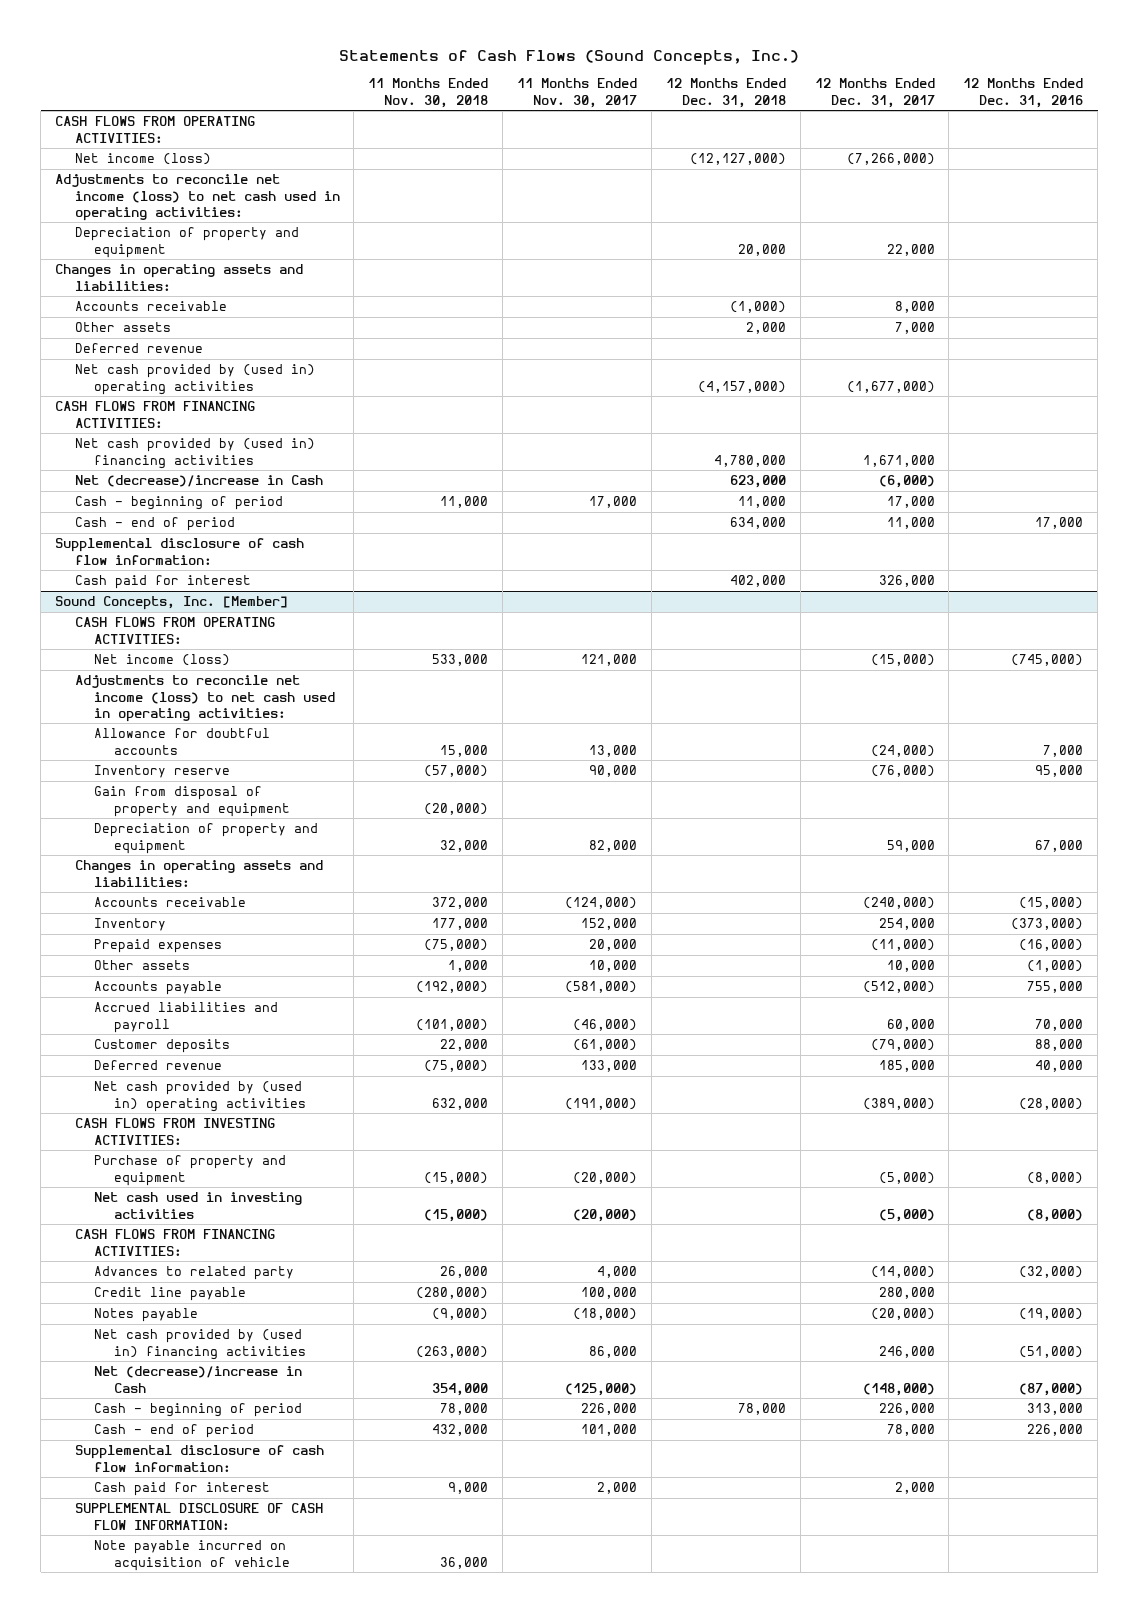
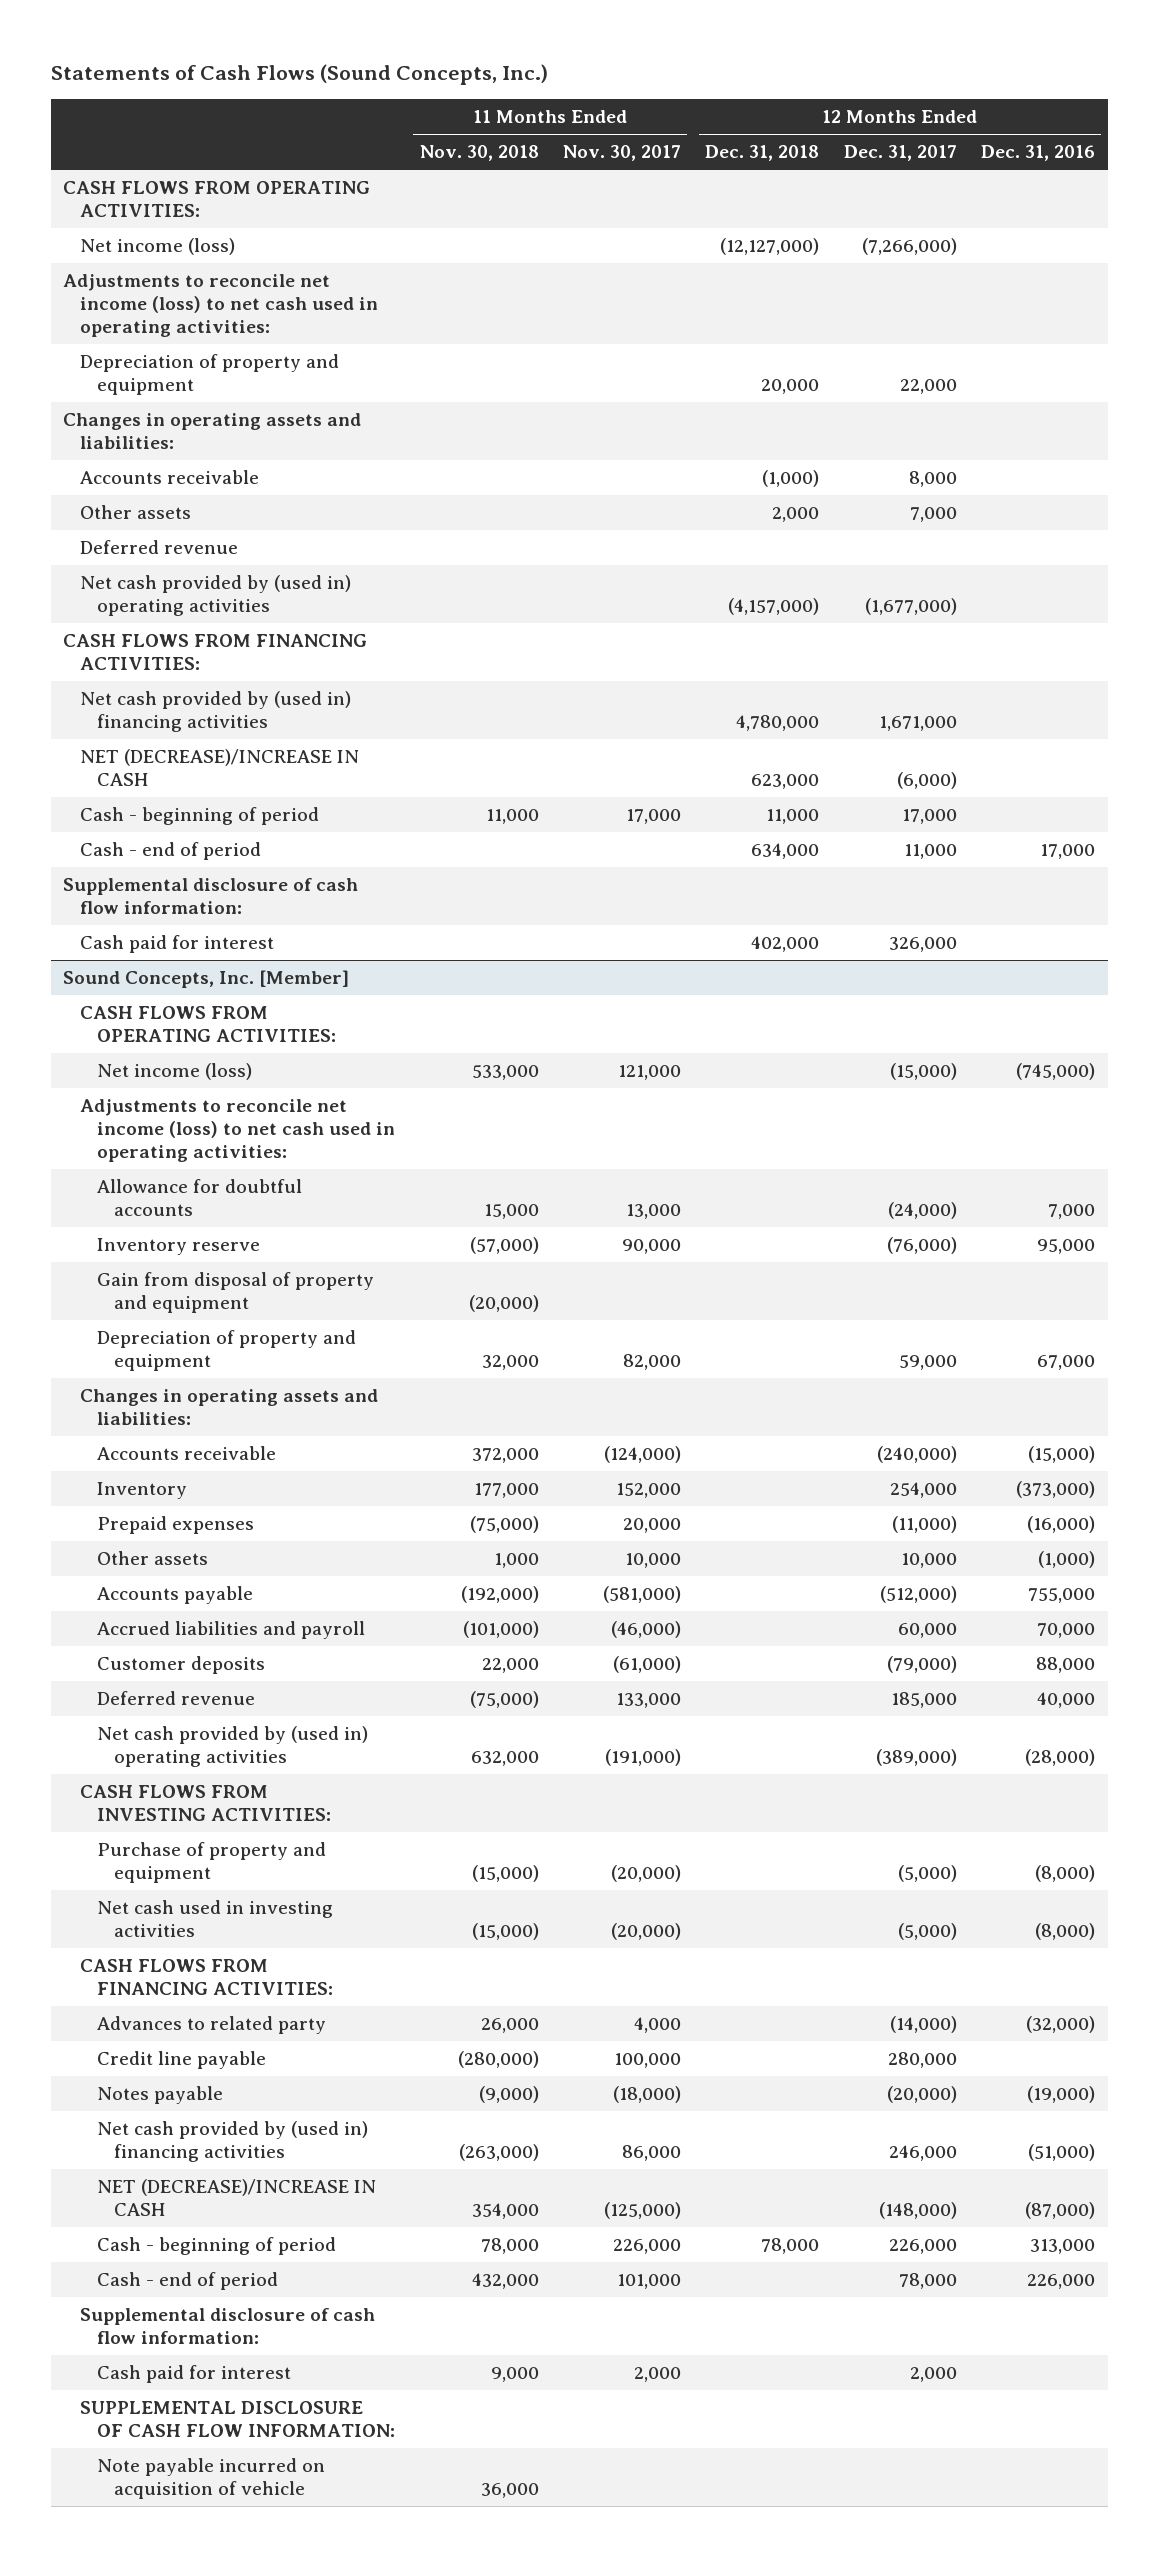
- Net (decrease)/increase in Cash | | | 623,000 | (6,000) |
+ NET (DECREASE)/INCREASE IN CASH | | | 623,000 | (6,000) |
@ Sound Concepts, Inc. [Member]
- Net (decrease)/increase in Cash | 354,000 | (125,000) | | (148,000) | (87,000)
+ NET (DECREASE)/INCREASE IN CASH | 354,000 | (125,000) | | (148,000) | (87,000)

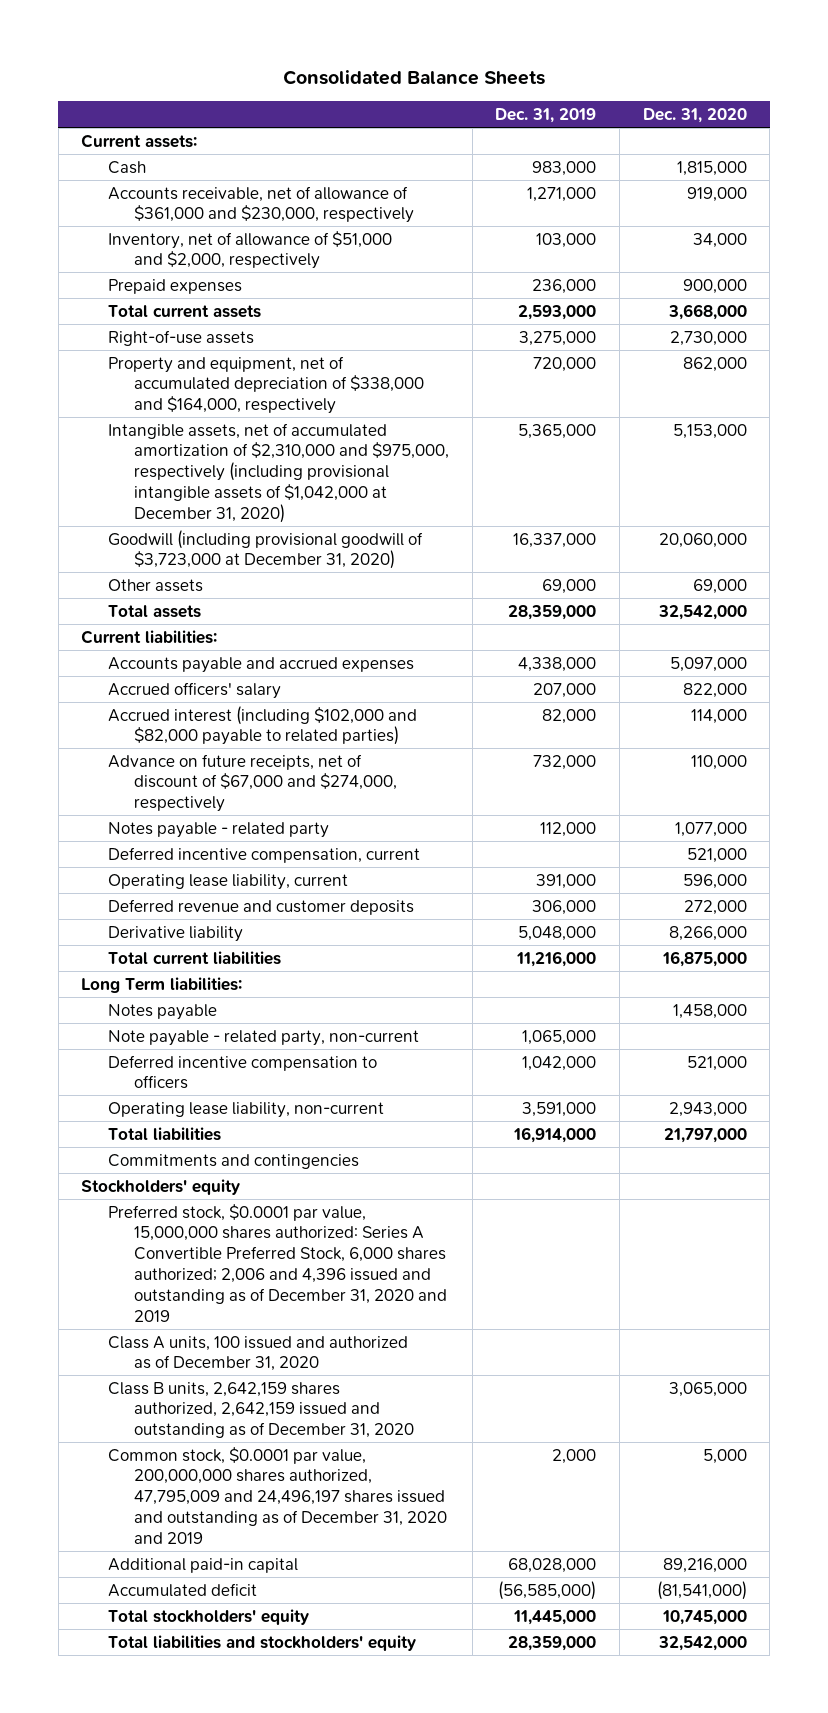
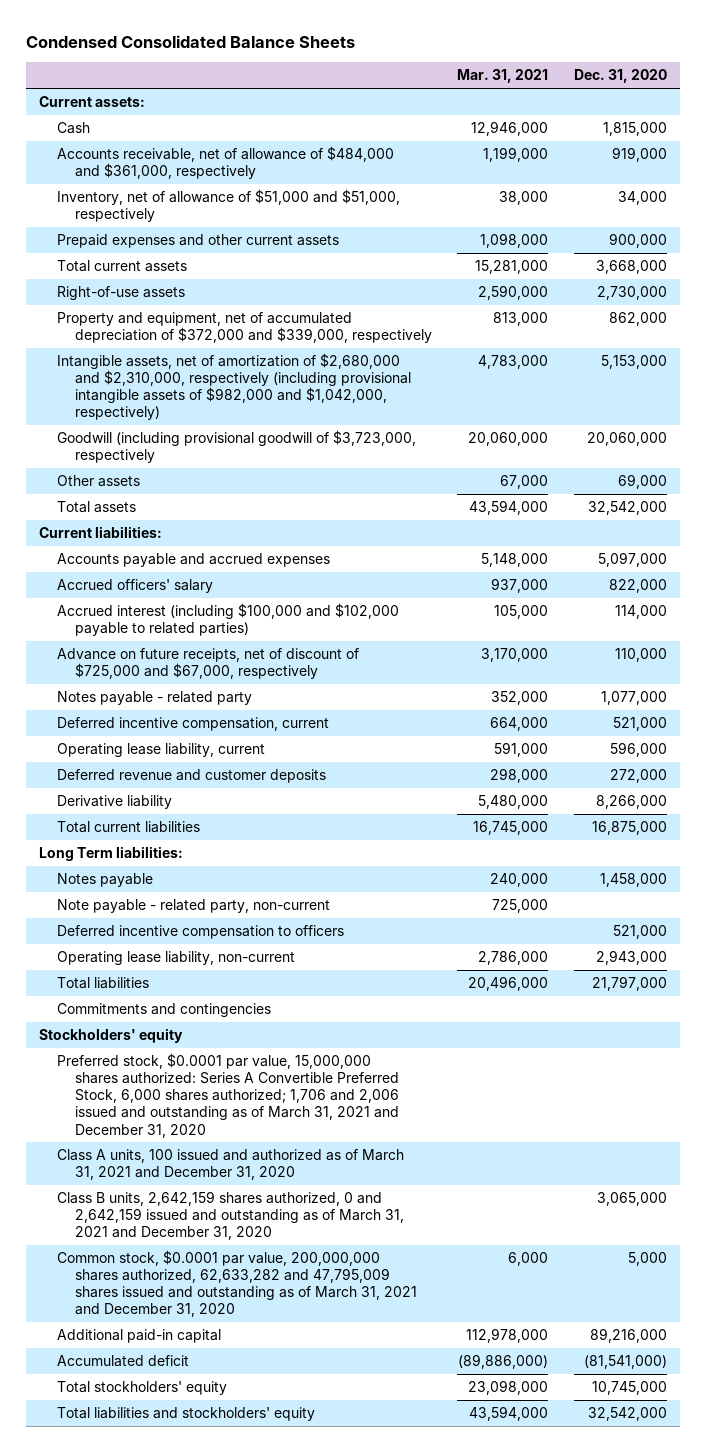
- Consolidated Balance Sheets
+ Condensed Consolidated Balance Sheets
- | Dec. 31, 2019 | Dec. 31, 2020
+ | Mar. 31, 2021 | Dec. 31, 2020
- Accounts receivable, net of allowance of $361,000 and $230,000, respectively | 1,271,000 | 919,000
- Inventory, net of allowance of $51,000 and $2,000, respectively | 103,000 | 34,000
- Prepaid expenses | 236,000 | 900,000
+ Accounts receivable, net of allowance of $484,000 and $361,000, respectively | 1,199,000 | 919,000
+ Inventory, net of allowance of $51,000 and $51,000, respectively | 38,000 | 34,000
+ Prepaid expenses and other current assets | 1,098,000 | 900,000
- Property and equipment, net of accumulated depreciation of $338,000 and $164,000, respectively | 720,000 | 862,000
- Intangible assets, net of accumulated amortization of $2,310,000 and $975,000, respectively (including provisional intangible assets of $1,042,000 at December 31, 2020) | 5,365,000 | 5,153,000
- Goodwill (including provisional goodwill of $3,723,000 at December 31, 2020) | 16,337,000 | 20,060,000
+ Property and equipment, net of accumulated depreciation of $372,000 and $339,000, respectively | 813,000 | 862,000
+ Intangible assets, net of amortization of $2,680,000 and $2,310,000, respectively (including provisional intangible assets of $982,000 and $1,042,000, respectively) | 4,783,000 | 5,153,000
+ Goodwill (including provisional goodwill of $3,723,000, respectively | 20,060,000 | 20,060,000
- Accrued interest (including $102,000 and $82,000 payable to related parties) | 82,000 | 114,000
- Advance on future receipts, net of discount of $67,000 and $274,000, respectively | 732,000 | 110,000
+ Accrued interest (including $100,000 and $102,000 payable to related parties) | 105,000 | 114,000
+ Advance on future receipts, net of discount of $725,000 and $67,000, respectively | 3,170,000 | 110,000
- Preferred stock, $0.0001 par value, 15,000,000 shares authorized: Series A Convertible Preferred Stock, 6,000 shares authorized; 2,006 and 4,396 issued and outstanding as of December 31, 2020 and 2019
- Class A units, 100 issued and authorized as of December 31, 2020
- Class B units, 2,642,159 shares authorized, 2,642,159 issued and outstanding as of December 31, 2020 | | 3,065,000
- Common stock, $0.0001 par value, 200,000,000 shares authorized, 47,795,009 and 24,496,197 shares issued and outstanding as of December 31, 2020 and 2019 | 2,000 | 5,000
+ Preferred stock, $0.0001 par value, 15,000,000 shares authorized: Series A Convertible Preferred Stock, 6,000 shares authorized; 1,706 and 2,006 issued and outstanding as of March 31, 2021 and December 31, 2020
+ Class A units, 100 issued and authorized as of March 31, 2021 and December 31, 2020
+ Class B units, 2,642,159 shares authorized, 0 and 2,642,159 issued and outstanding as of March 31, 2021 and December 31, 2020 | | 3,065,000
+ Common stock, $0.0001 par value, 200,000,000 shares authorized, 62,633,282 and 47,795,009 shares issued and outstanding as of March 31, 2021 and December 31, 2020 | 6,000 | 5,000

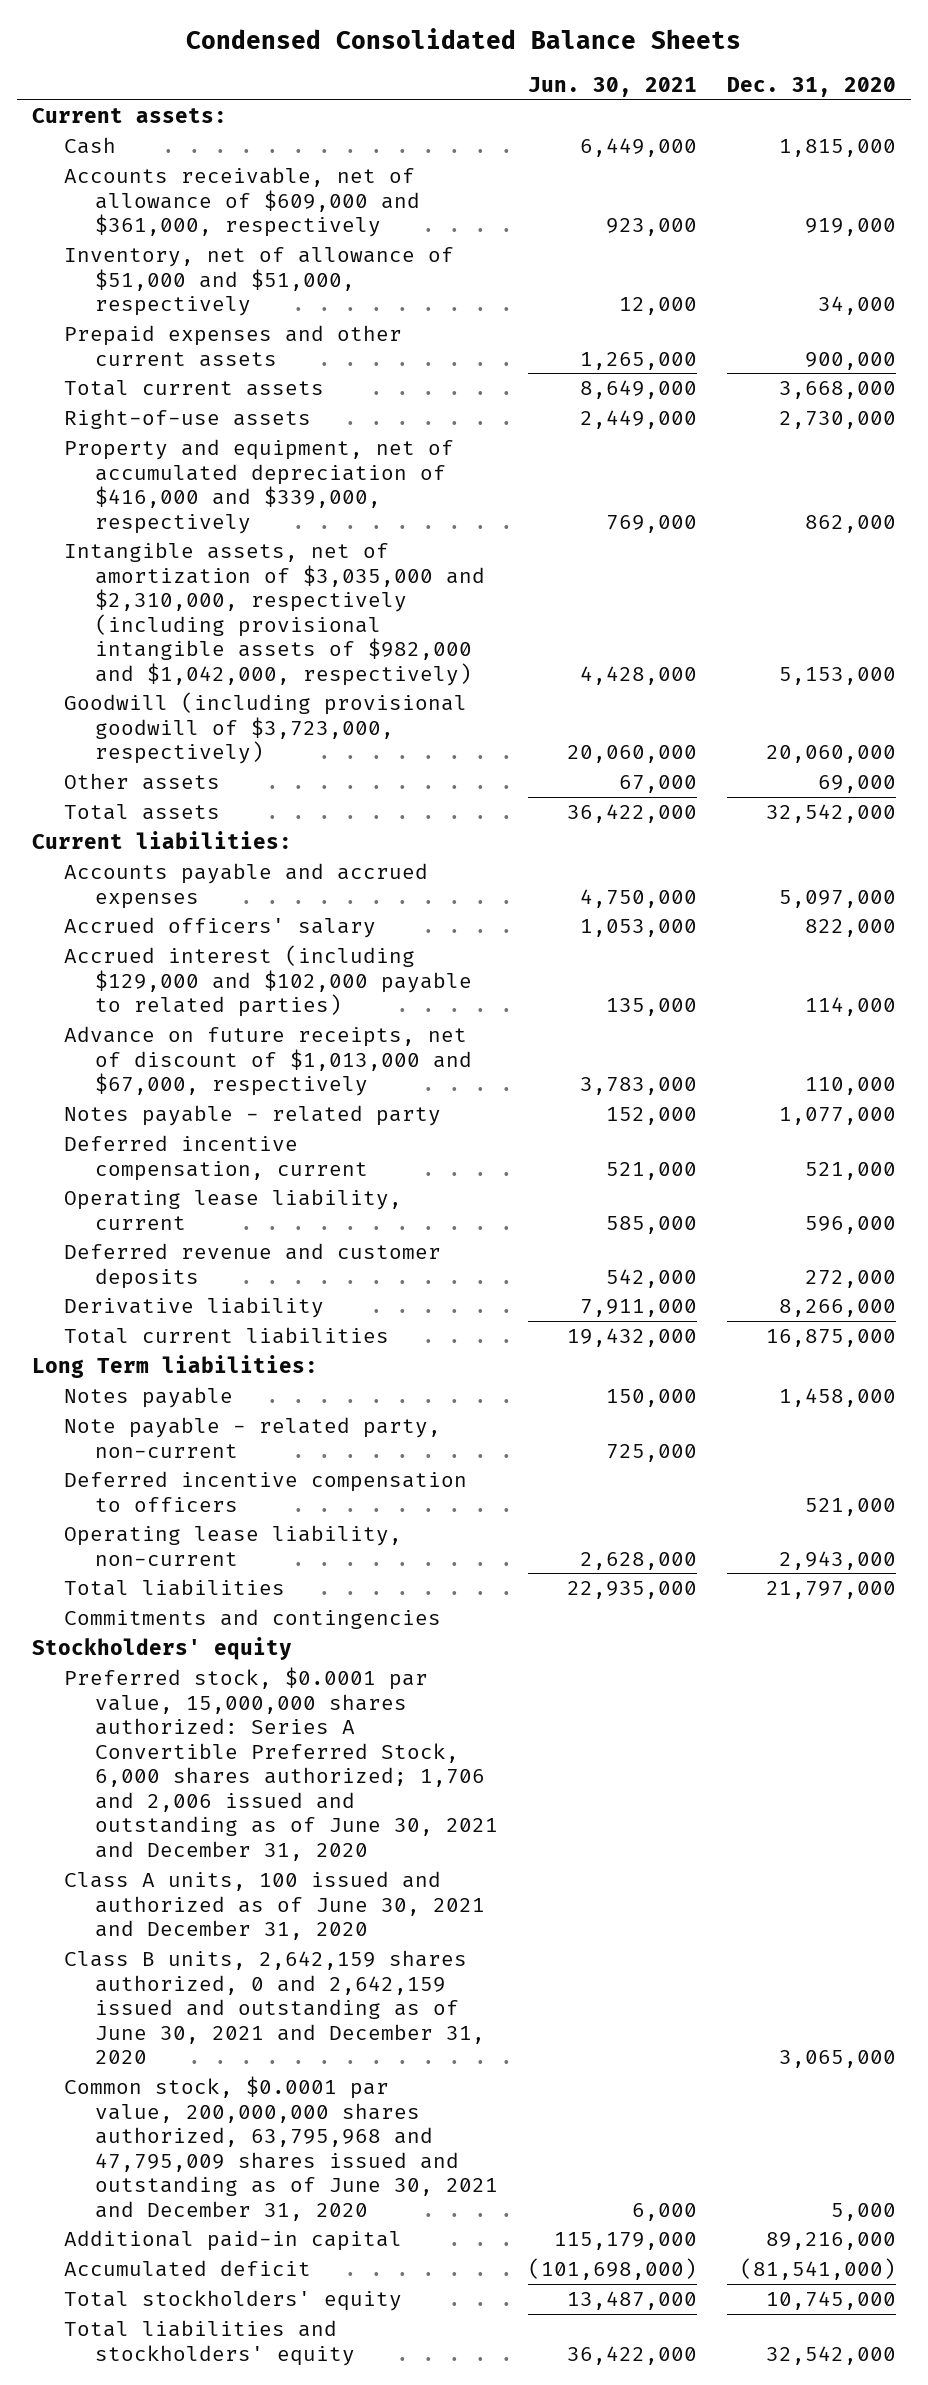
- | Mar. 31, 2021 | Dec. 31, 2020
+ | Jun. 30, 2021 | Dec. 31, 2020
- Accounts receivable, net of allowance of $484,000 and $361,000, respectively | 1,199,000 | 919,000
+ Accounts receivable, net of allowance of $609,000 and $361,000, respectively | 923,000 | 919,000
- Property and equipment, net of accumulated depreciation of $372,000 and $339,000, respectively | 813,000 | 862,000
- Intangible assets, net of amortization of $2,680,000 and $2,310,000, respectively (including provisional intangible assets of $982,000 and $1,042,000, respectively) | 4,783,000 | 5,153,000
- Goodwill (including provisional goodwill of $3,723,000, respectively | 20,060,000 | 20,060,000
+ Property and equipment, net of accumulated depreciation of $416,000 and $339,000, respectively | 769,000 | 862,000
+ Intangible assets, net of amortization of $3,035,000 and $2,310,000, respectively (including provisional intangible assets of $982,000 and $1,042,000, respectively) | 4,428,000 | 5,153,000
+ Goodwill (including provisional goodwill of $3,723,000, respectively) | 20,060,000 | 20,060,000
- Accrued interest (including $100,000 and $102,000 payable to related parties) | 105,000 | 114,000
- Advance on future receipts, net of discount of $725,000 and $67,000, respectively | 3,170,000 | 110,000
+ Accrued interest (including $129,000 and $102,000 payable to related parties) | 135,000 | 114,000
+ Advance on future receipts, net of discount of $1,013,000 and $67,000, respectively | 3,783,000 | 110,000
- Preferred stock, $0.0001 par value, 15,000,000 shares authorized: Series A Convertible Preferred Stock, 6,000 shares authorized; 1,706 and 2,006 issued and outstanding as of March 31, 2021 and December 31, 2020
- Class A units, 100 issued and authorized as of March 31, 2021 and December 31, 2020
- Class B units, 2,642,159 shares authorized, 0 and 2,642,159 issued and outstanding as of March 31, 2021 and December 31, 2020 | | 3,065,000
- Common stock, $0.0001 par value, 200,000,000 shares authorized, 62,633,282 and 47,795,009 shares issued and outstanding as of March 31, 2021 and December 31, 2020 | 6,000 | 5,000
+ Preferred stock, $0.0001 par value, 15,000,000 shares authorized: Series A Convertible Preferred Stock, 6,000 shares authorized; 1,706 and 2,006 issued and outstanding as of June 30, 2021 and December 31, 2020
+ Class A units, 100 issued and authorized as of June 30, 2021 and December 31, 2020
+ Class B units, 2,642,159 shares authorized, 0 and 2,642,159 issued and outstanding as of June 30, 2021 and December 31, 2020 | | 3,065,000
+ Common stock, $0.0001 par value, 200,000,000 shares authorized, 63,795,968 and 47,795,009 shares issued and outstanding as of June 30, 2021 and December 31, 2020 | 6,000 | 5,000

